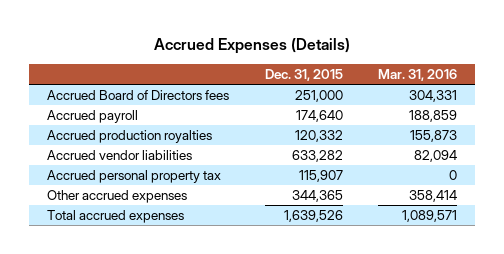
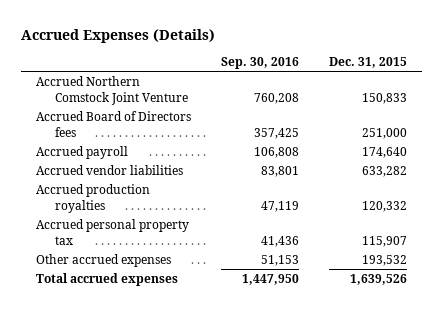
- | Dec. 31, 2015 | Mar. 31, 2016
+ | Sep. 30, 2016 | Dec. 31, 2015
+ Accrued Northern Comstock Joint Venture | 760,208 | 150,833
moved down: Accrued production royalties | 47,119 | 120,332
- Other accrued expenses | 344,365 | 358,414
+ Other accrued expenses | 51,153 | 193,532

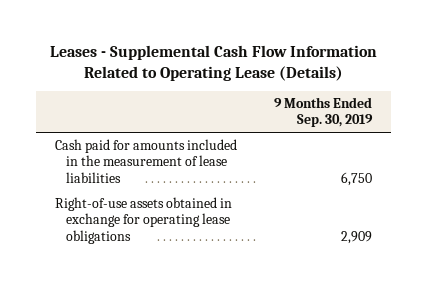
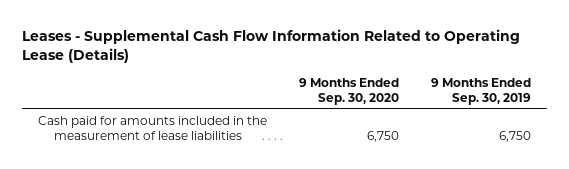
- | 9 Months Ended Sep. 30, 2019
+ | 9 Months Ended Sep. 30, 2020 | 9 Months Ended Sep. 30, 2019
- Right-of-use assets obtained in exchange for operating lease obligations | 2,909

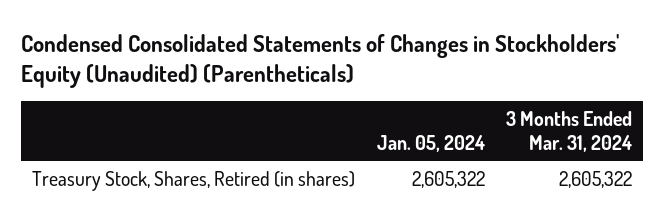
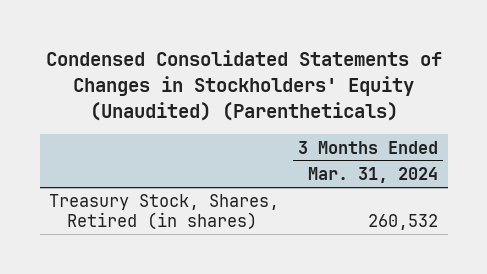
- | Jan. 05, 2024 | 3 Months Ended Mar. 31, 2024
+ | 3 Months Ended Mar. 31, 2024
- Treasury Stock, Shares, Retired (in shares) | 2,605,322 | 2,605,322
+ Treasury Stock, Shares, Retired (in shares) | 260,532

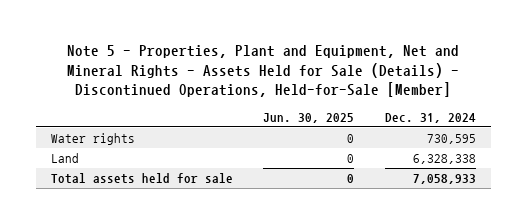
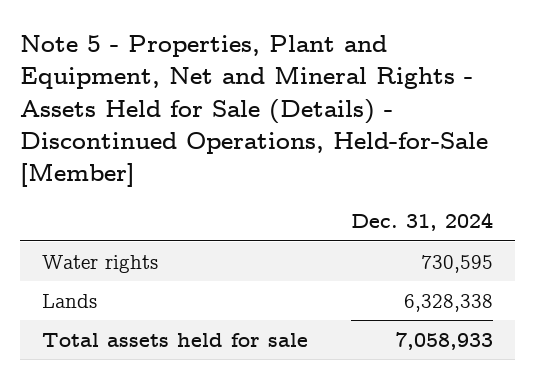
- | Jun. 30, 2025 | Dec. 31, 2024
+ | Dec. 31, 2024
- Land | 0 | 6,328,338
+ Lands | 6,328,338

